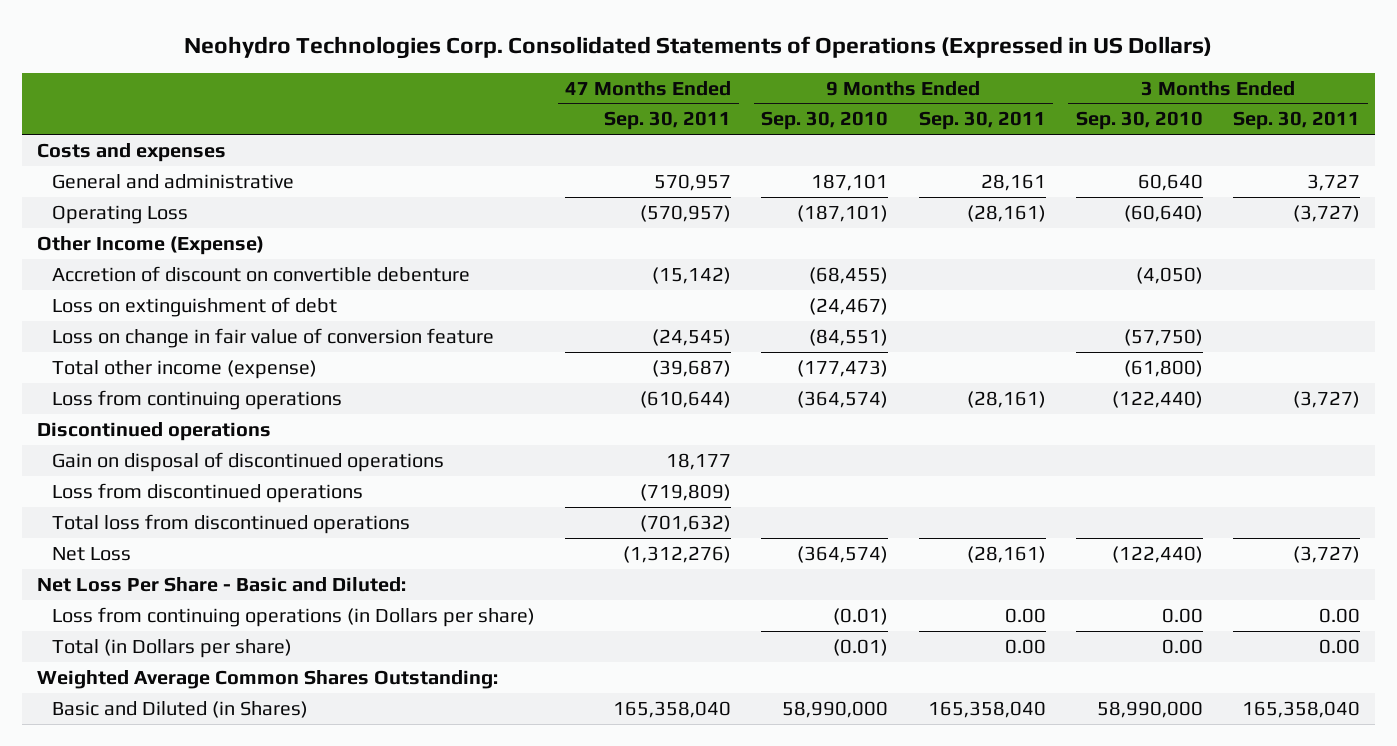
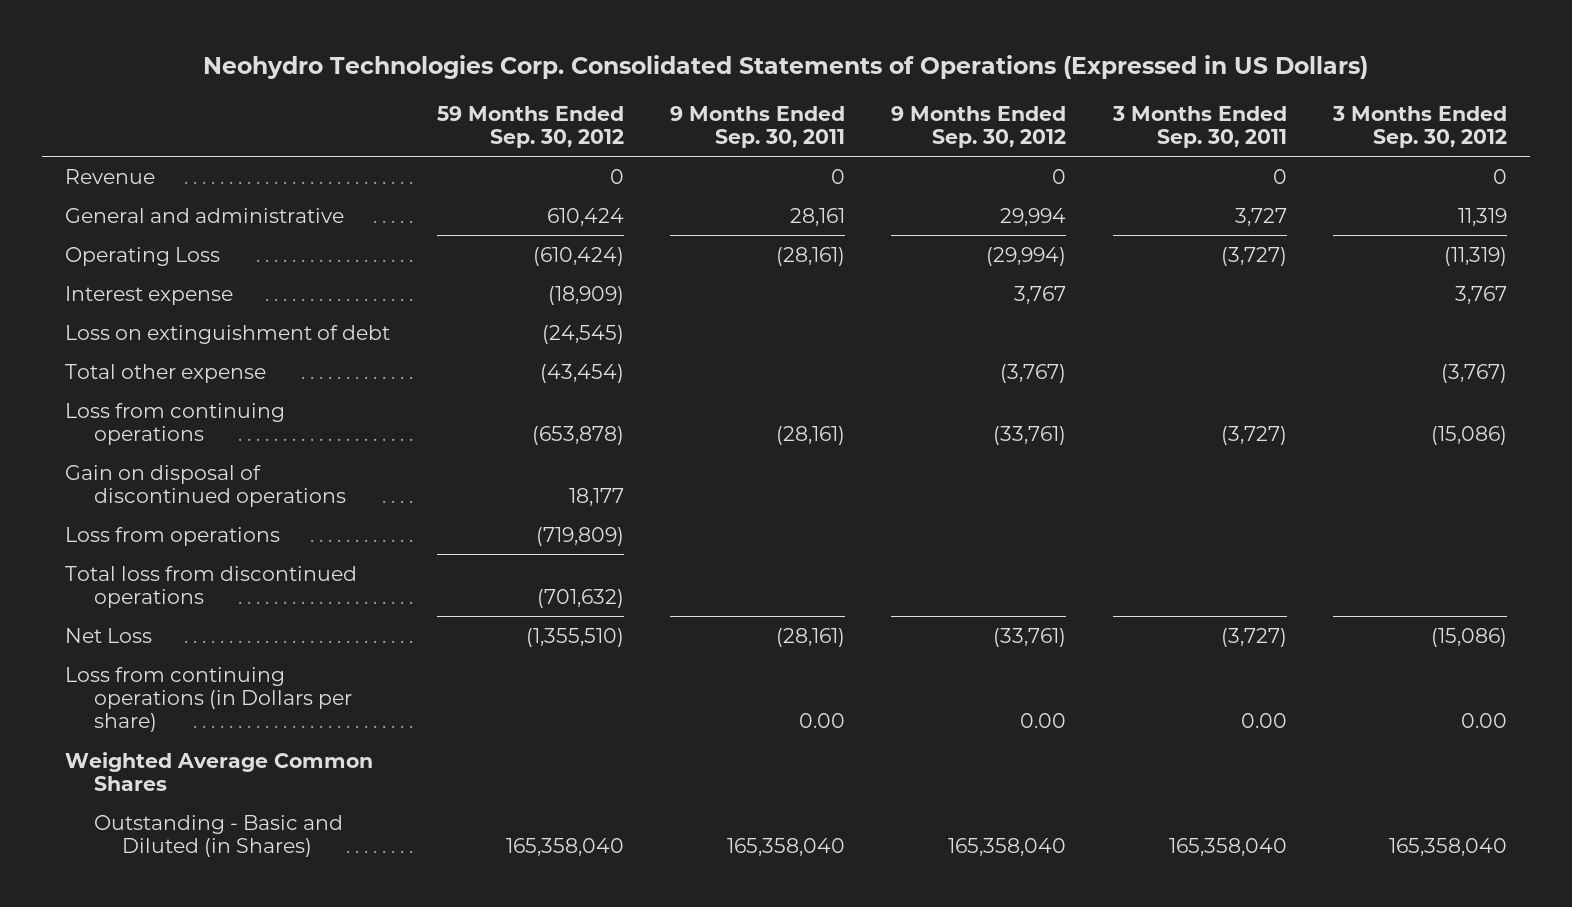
- | 47 Months Ended Sep. 30, 2011 | 9 Months Ended Sep. 30, 2010 | 9 Months Ended Sep. 30, 2011 | 3 Months Ended Sep. 30, 2010 | 3 Months Ended Sep. 30, 2011
+ | 59 Months Ended Sep. 30, 2012 | 9 Months Ended Sep. 30, 2011 | 9 Months Ended Sep. 30, 2012 | 3 Months Ended Sep. 30, 2011 | 3 Months Ended Sep. 30, 2012
- Costs and expenses
+ Revenue | 0 | 0 | 0 | 0 | 0
- Other Income (Expense)
- Accretion of discount on convertible debenture | (15,142) | (68,455) | | (4,050) |
+ Interest expense | (18,909) | | 3,767 | | 3,767
- Loss on change in fair value of conversion feature | (24,545) | (84,551) | | (57,750) |
- Total other income (expense) | (39,687) | (177,473) | | (61,800) |
+ Total other expense | (43,454) | | (3,767) | | (3,767)
- Discontinued operations
- Loss from discontinued operations | (719,809) | | | |
+ Loss from operations | (719,809) | | | |
- Net Loss Per Share - Basic and Diluted:
- Total (in Dollars per share) | | (0.01) | 0.00 | 0.00 | 0.00
- Weighted Average Common Shares Outstanding:
- Basic and Diluted (in Shares) | 165,358,040 | 58,990,000 | 165,358,040 | 58,990,000 | 165,358,040
+ Weighted Average Common Shares
+ Outstanding - Basic and Diluted (in Shares) | 165,358,040 | 165,358,040 | 165,358,040 | 165,358,040 | 165,358,040

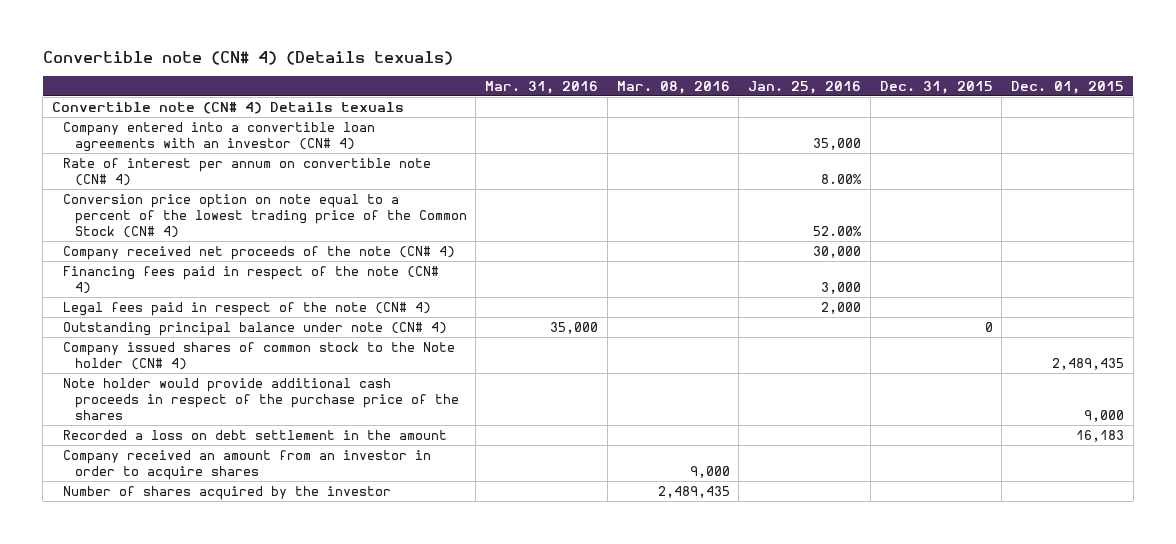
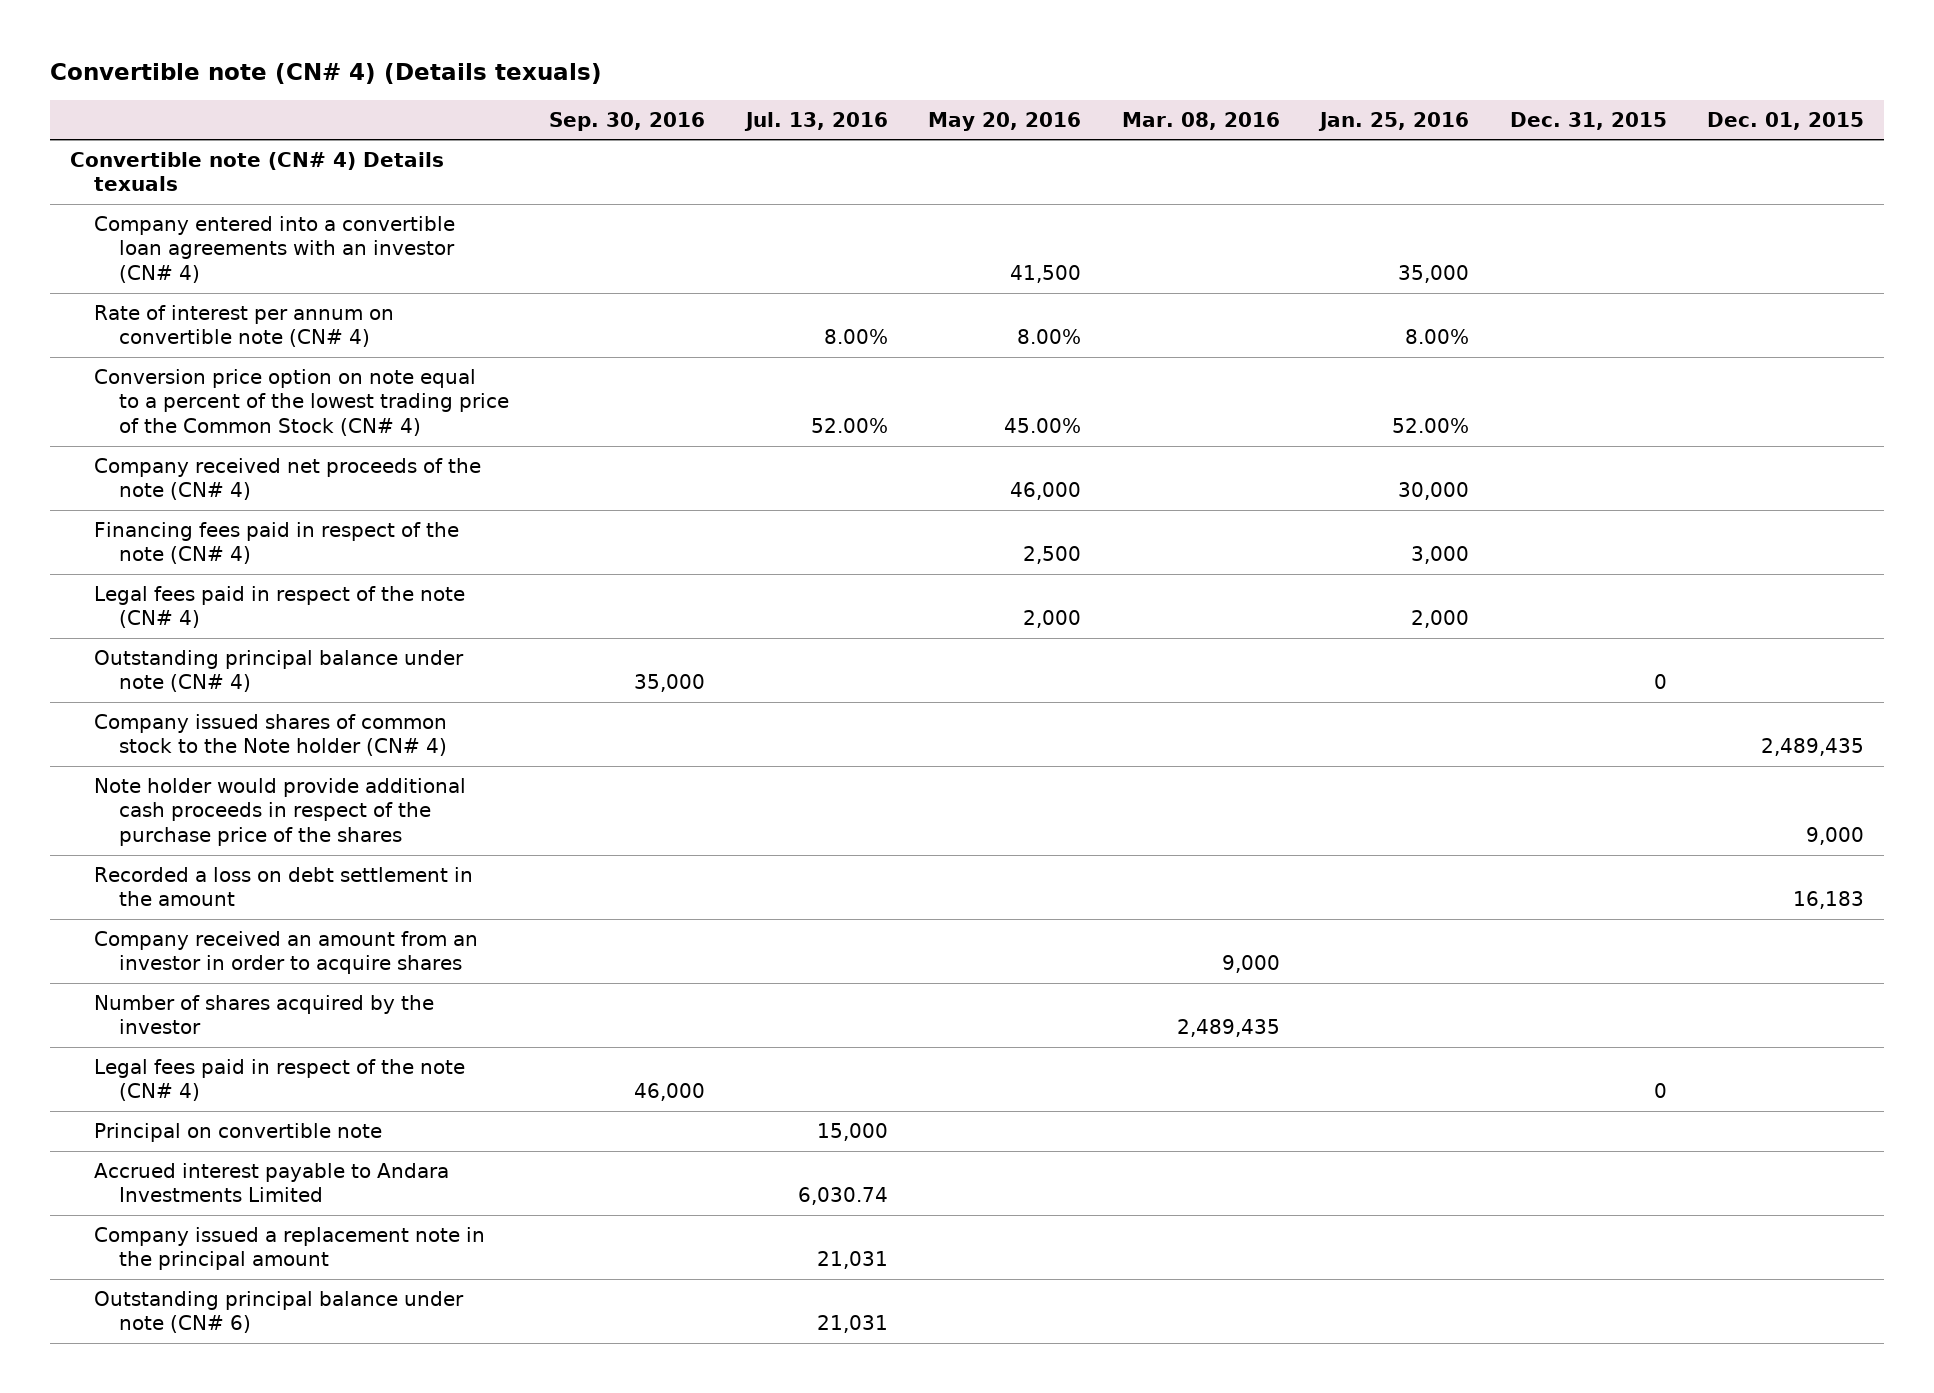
- | Mar. 31, 2016 | Mar. 08, 2016 | Jan. 25, 2016 | Dec. 31, 2015 | Dec. 01, 2015
+ | Sep. 30, 2016 | Jul. 13, 2016 | May 20, 2016 | Mar. 08, 2016 | Jan. 25, 2016 | Dec. 31, 2015 | Dec. 01, 2015
+ Legal fees paid in respect of the note (CN# 4) | 46,000 | | | | | 0 |
+ Principal on convertible note | | 15,000 | | | | |
+ Accrued interest payable to Andara Investments Limited | | 6,030.74 | | | | |
+ Company issued a replacement note in the principal amount | | 21,031 | | | | |
+ Outstanding principal balance under note (CN# 6) | | 21,031 | | | | |

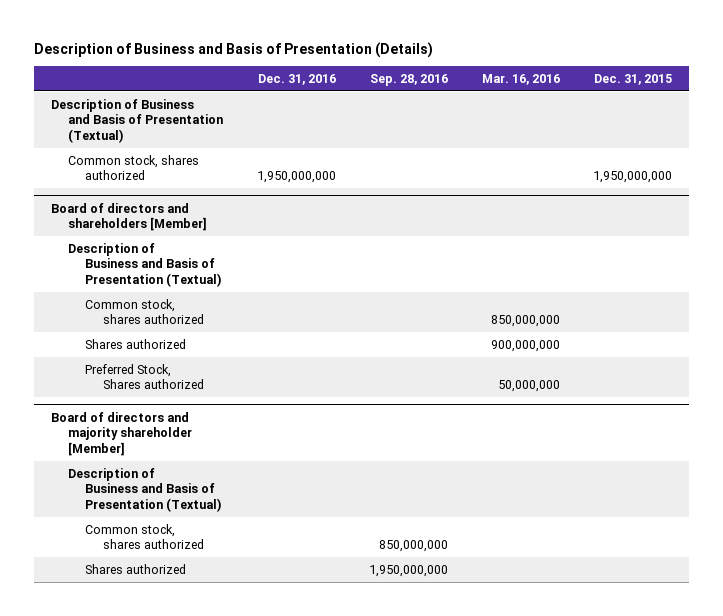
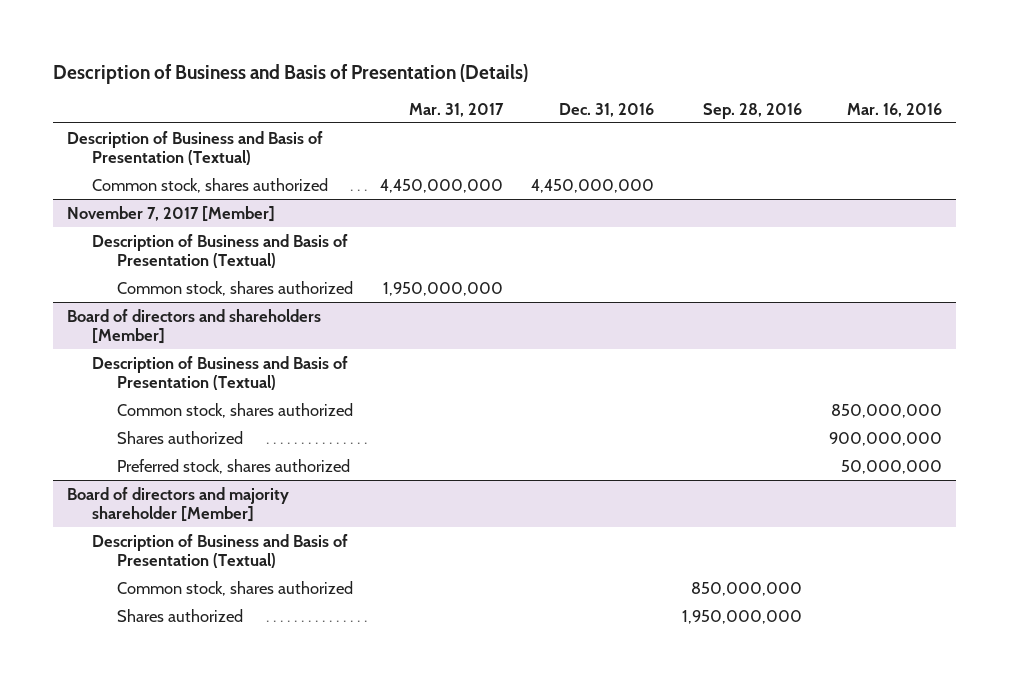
- | Dec. 31, 2016 | Sep. 28, 2016 | Mar. 16, 2016 | Dec. 31, 2015
+ | Mar. 31, 2017 | Dec. 31, 2016 | Sep. 28, 2016 | Mar. 16, 2016
- Common stock, shares authorized | 1,950,000,000 | | | 1,950,000,000
+ Common stock, shares authorized | 4,450,000,000 | 4,450,000,000 | |
+ November 7, 2017 [Member]
+ Description of Business and Basis of Presentation (Textual)
+ Common stock, shares authorized | 1,950,000,000 | | |
@ Board of directors and shareholders [Member]
- Preferred Stock, Shares authorized | | | 50,000,000 |
+ Preferred stock, shares authorized | | | | 50,000,000

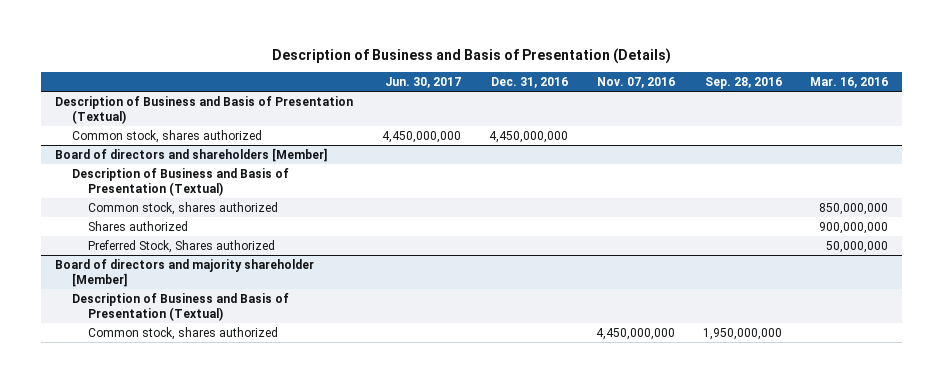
- | Mar. 31, 2017 | Dec. 31, 2016 | Sep. 28, 2016 | Mar. 16, 2016
+ | Jun. 30, 2017 | Dec. 31, 2016 | Nov. 07, 2016 | Sep. 28, 2016 | Mar. 16, 2016
- November 7, 2017 [Member]
- Description of Business and Basis of Presentation (Textual)
- Common stock, shares authorized | 1,950,000,000 | | |
@ Board of directors and shareholders [Member]
- Preferred stock, shares authorized | | | | 50,000,000
+ Preferred Stock, Shares authorized | | | | | 50,000,000
@ Board of directors and majority shareholder [Member]
- Common stock, shares authorized | | | 850,000,000 |
- Shares authorized | | | 1,950,000,000 |
+ Common stock, shares authorized | | | 4,450,000,000 | 1,950,000,000 |

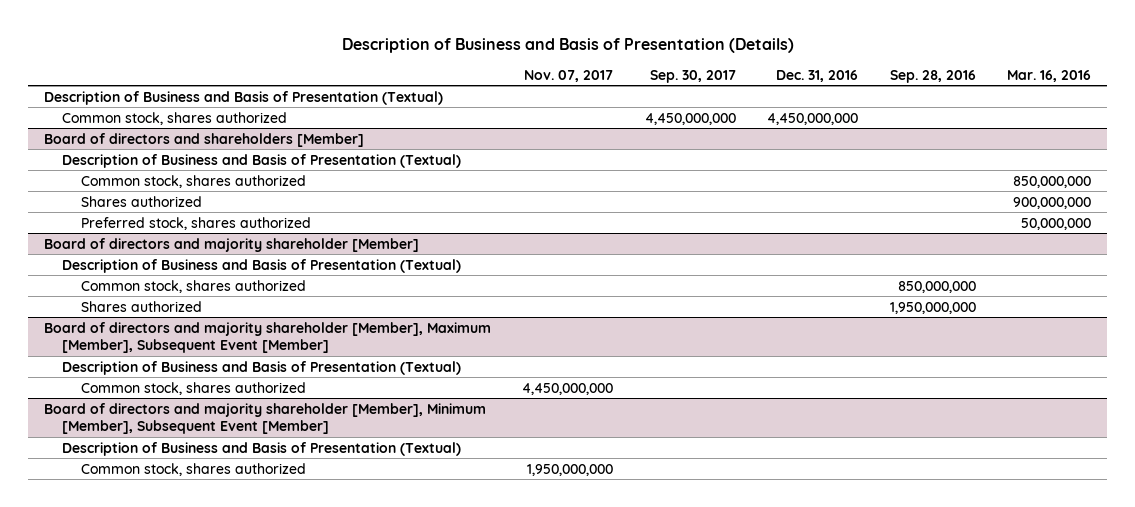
- | Jun. 30, 2017 | Dec. 31, 2016 | Nov. 07, 2016 | Sep. 28, 2016 | Mar. 16, 2016
+ | Nov. 07, 2017 | Sep. 30, 2017 | Dec. 31, 2016 | Sep. 28, 2016 | Mar. 16, 2016
@ Board of directors and shareholders [Member]
- Preferred Stock, Shares authorized | | | | | 50,000,000
+ Preferred stock, shares authorized | | | | | 50,000,000
@ Board of directors and majority shareholder [Member]
- Common stock, shares authorized | | | 4,450,000,000 | 1,950,000,000 |
+ Common stock, shares authorized | | | | 850,000,000 |
+ Shares authorized | | | | 1,950,000,000 |
+ Board of directors and majority shareholder [Member], Maximum [Member], Subsequent Event [Member]
+ Description of Business and Basis of Presentation (Textual)
+ Common stock, shares authorized | 4,450,000,000 | | | |
+ Board of directors and majority shareholder [Member], Minimum [Member], Subsequent Event [Member]
+ Description of Business and Basis of Presentation (Textual)
+ Common stock, shares authorized | 1,950,000,000 | | | |

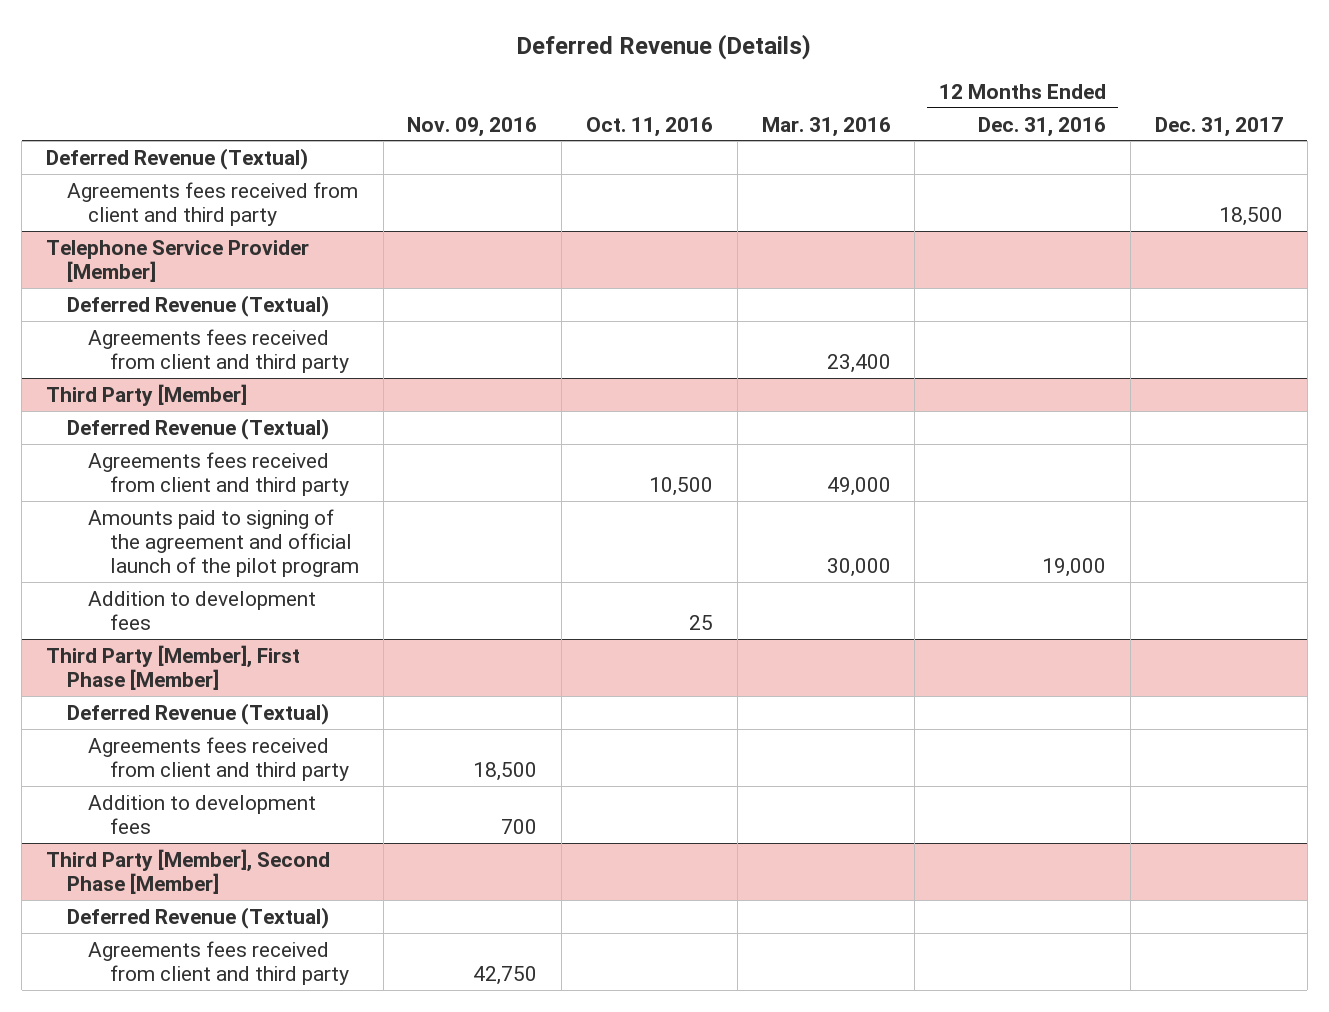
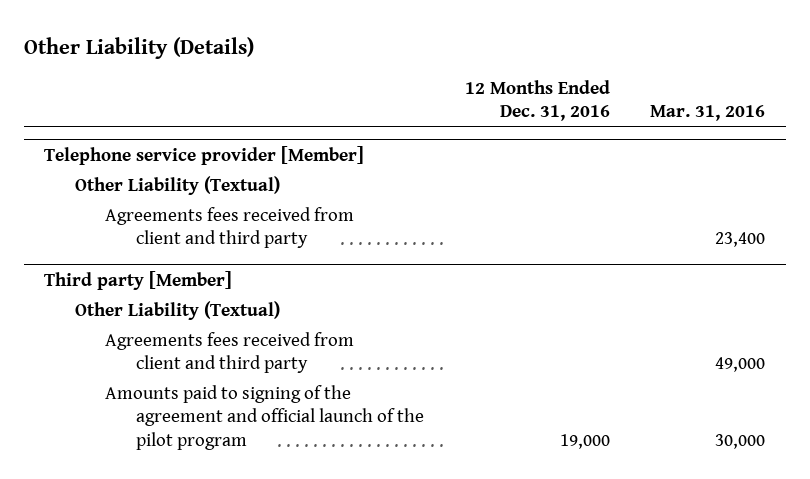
- Deferred Revenue (Details)
+ Other Liability (Details)
- | Nov. 09, 2016 | Oct. 11, 2016 | Mar. 31, 2016 | 12 Months Ended Dec. 31, 2016 | Dec. 31, 2017
+ | 12 Months Ended Dec. 31, 2016 | Mar. 31, 2016
- Deferred Revenue (Textual)
- Agreements fees received from client and third party | | | | | 18,500
- Telephone Service Provider [Member]
- Deferred Revenue (Textual)
+ Telephone service provider [Member]
+ Other Liability (Textual)
- Third Party [Member]
- Deferred Revenue (Textual)
+ Third party [Member]
+ Other Liability (Textual)
- Addition to development fees | | 25 | | |
- Third Party [Member], First Phase [Member]
- Deferred Revenue (Textual)
- Agreements fees received from client and third party | 18,500 | | | |
- Addition to development fees | 700 | | | |
- Third Party [Member], Second Phase [Member]
- Deferred Revenue (Textual)
- Agreements fees received from client and third party | 42,750 | | | |

